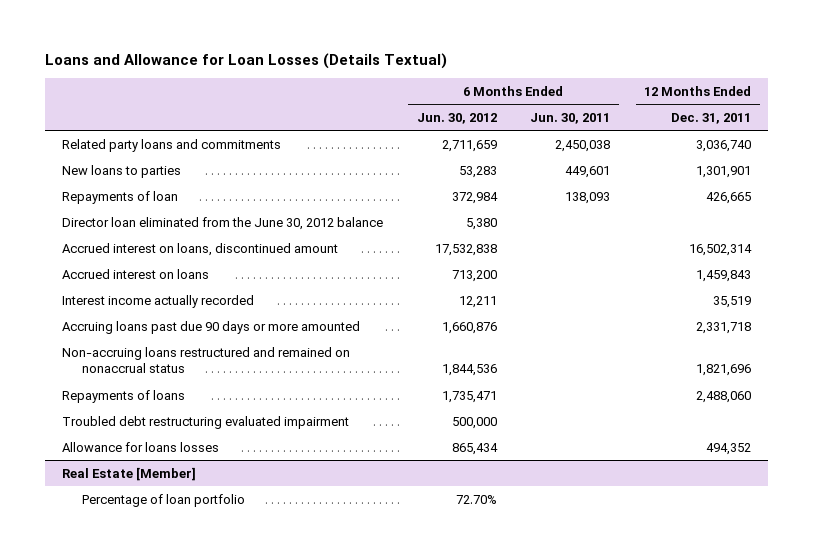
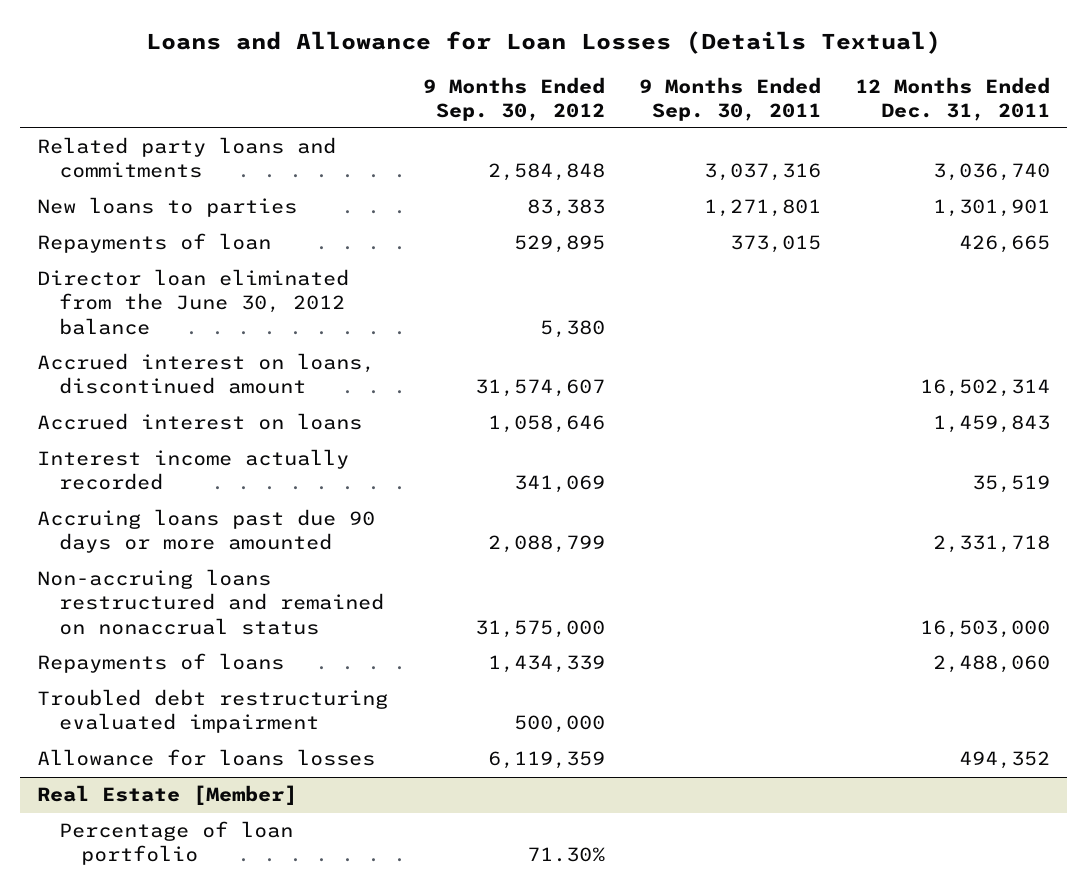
- | 6 Months Ended Jun. 30, 2012 | 6 Months Ended Jun. 30, 2011 | 12 Months Ended Dec. 31, 2011
+ | 9 Months Ended Sep. 30, 2012 | 9 Months Ended Sep. 30, 2011 | 12 Months Ended Dec. 31, 2011
- Non-accruing loans restructured and remained on nonaccrual status | 1,844,536 | | 1,821,696
+ Non-accruing loans restructured and remained on nonaccrual status | 31,575,000 | | 16,503,000

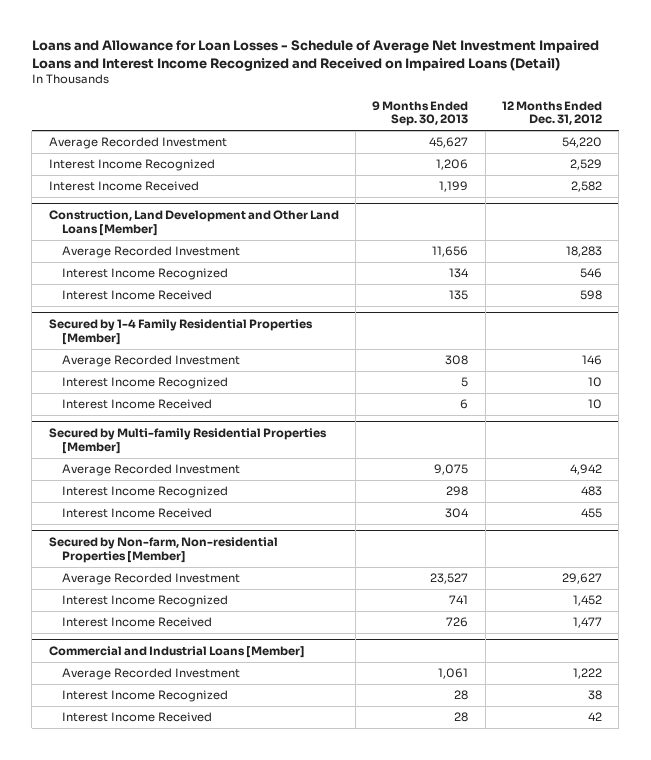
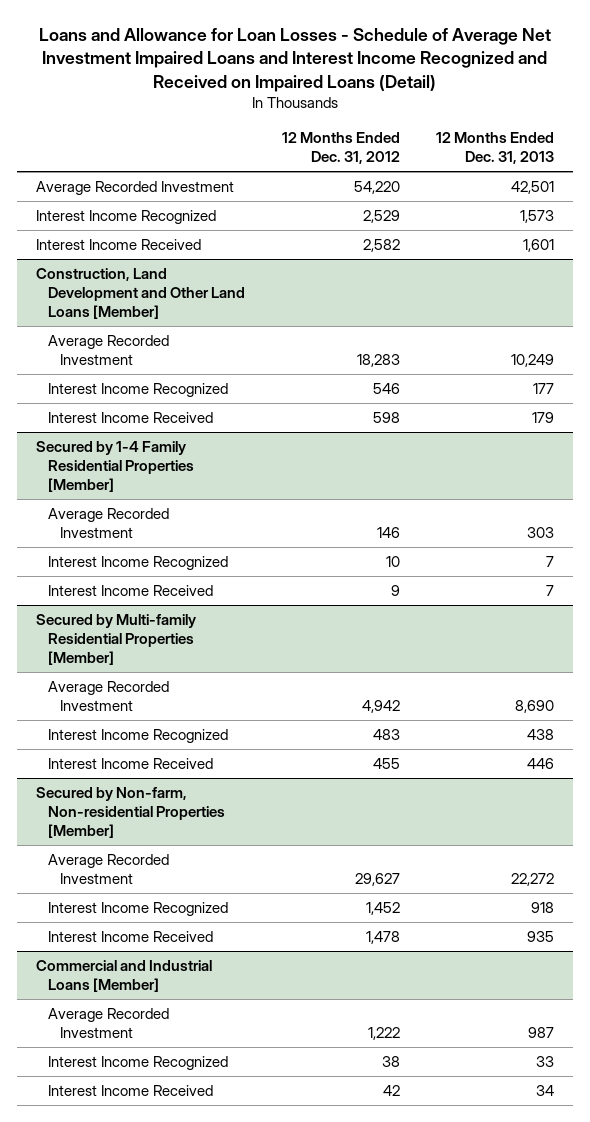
- | 9 Months Ended Sep. 30, 2013 | 12 Months Ended Dec. 31, 2012
+ | 12 Months Ended Dec. 31, 2012 | 12 Months Ended Dec. 31, 2013
@ Secured by 1-4 Family Residential Properties [Member]
- Interest Income Received | 6 | 10
+ Interest Income Received | 9 | 7
@ Secured by Non-farm, Non-residential Properties [Member]
- Interest Income Received | 726 | 1,477
+ Interest Income Received | 1,478 | 935

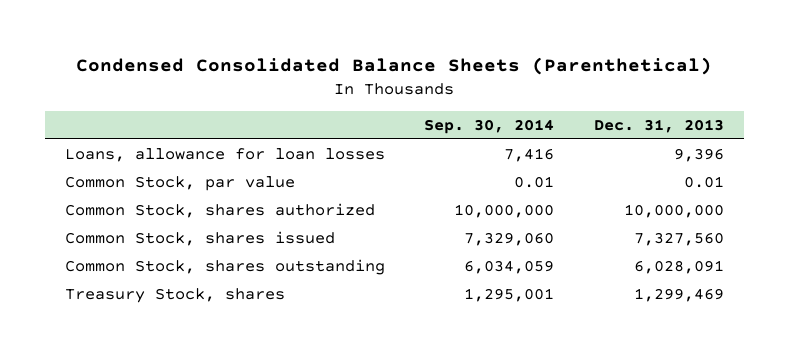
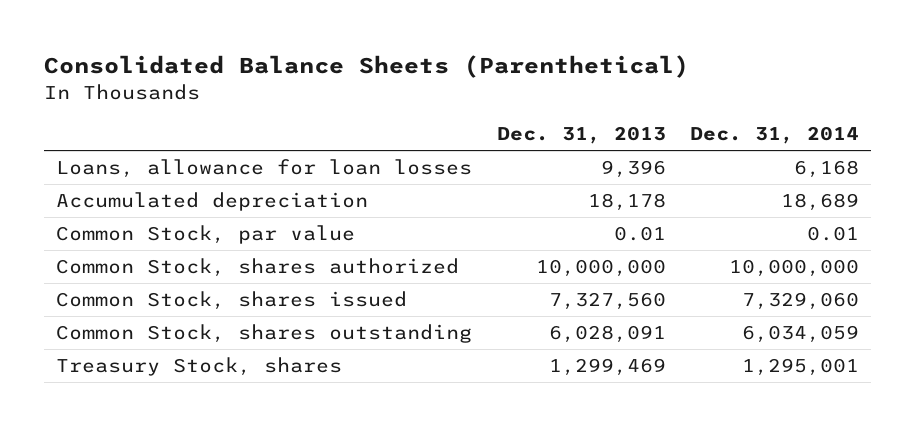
- Condensed Consolidated Balance Sheets (Parenthetical)
+ Consolidated Balance Sheets (Parenthetical)
- | Sep. 30, 2014 | Dec. 31, 2013
+ | Dec. 31, 2013 | Dec. 31, 2014
+ Accumulated depreciation | 18,178 | 18,689

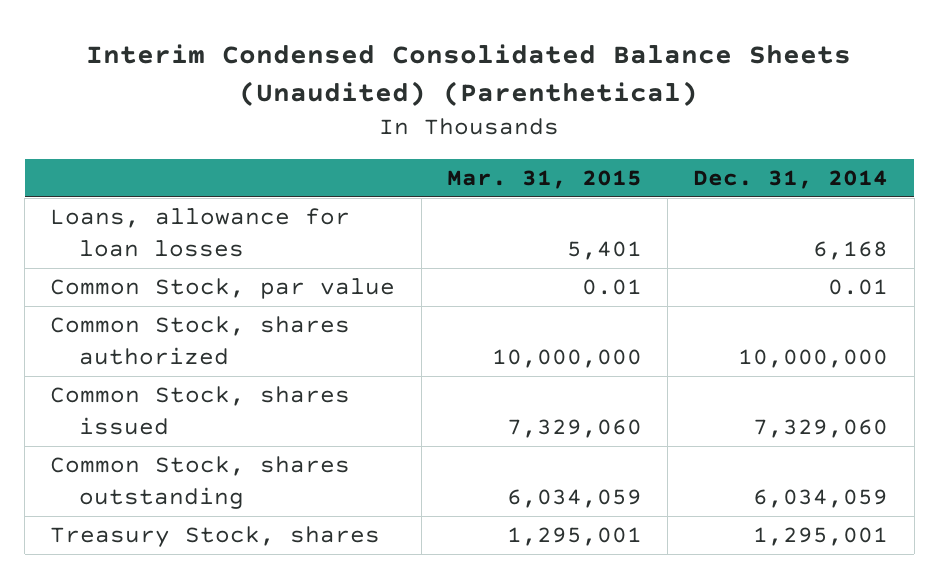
- Consolidated Balance Sheets (Parenthetical)
+ Interim Condensed Consolidated Balance Sheets (Unaudited) (Parenthetical)
- | Dec. 31, 2013 | Dec. 31, 2014
+ | Mar. 31, 2015 | Dec. 31, 2014
- Accumulated depreciation | 18,178 | 18,689

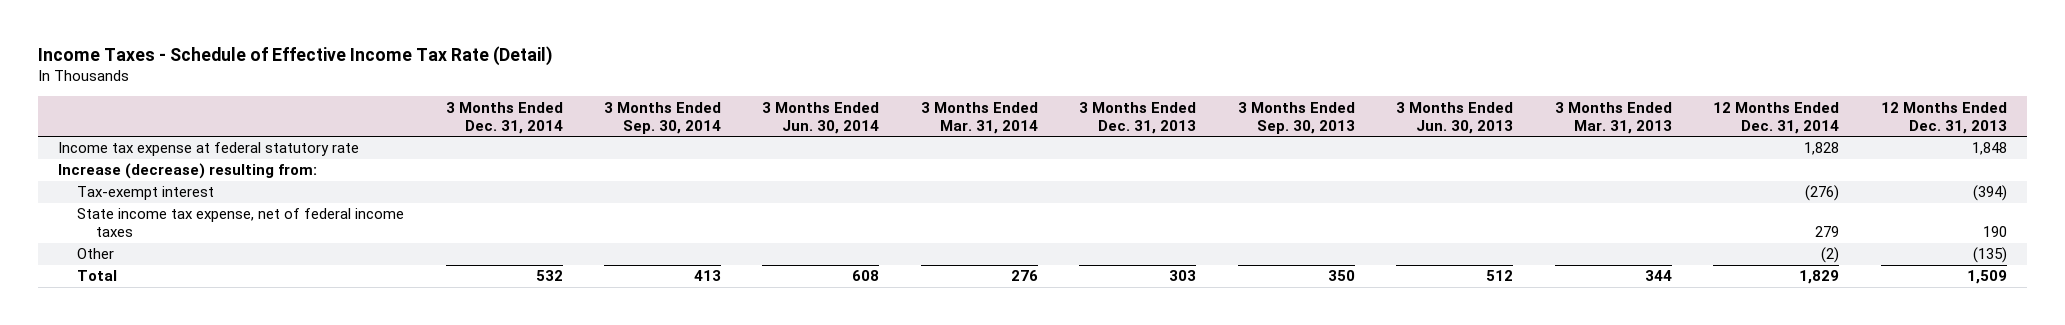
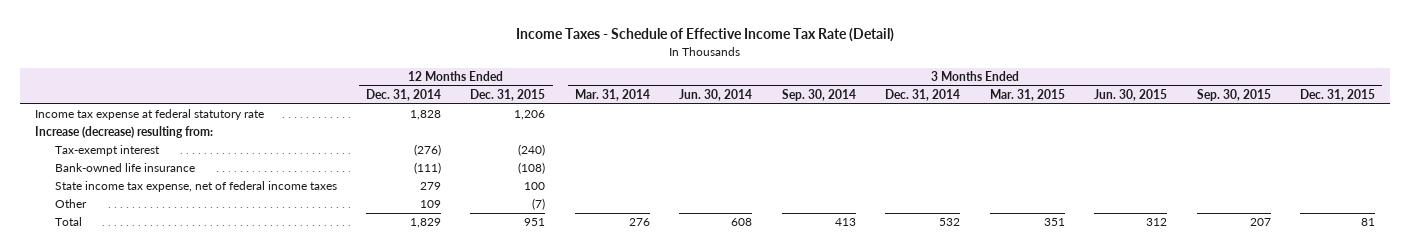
- | 3 Months Ended Dec. 31, 2014 | 3 Months Ended Sep. 30, 2014 | 3 Months Ended Jun. 30, 2014 | 3 Months Ended Mar. 31, 2014 | 3 Months Ended Dec. 31, 2013 | 3 Months Ended Sep. 30, 2013 | 3 Months Ended Jun. 30, 2013 | 3 Months Ended Mar. 31, 2013 | 12 Months Ended Dec. 31, 2014 | 12 Months Ended Dec. 31, 2013
+ | 12 Months Ended Dec. 31, 2014 | 12 Months Ended Dec. 31, 2015 | 3 Months Ended Mar. 31, 2014 | 3 Months Ended Jun. 30, 2014 | 3 Months Ended Sep. 30, 2014 | 3 Months Ended Dec. 31, 2014 | 3 Months Ended Mar. 31, 2015 | 3 Months Ended Jun. 30, 2015 | 3 Months Ended Sep. 30, 2015 | 3 Months Ended Dec. 31, 2015
+ Bank-owned life insurance | (111) | (108) | | | | | | | |
- Other | | | | | | | | | (2) | (135)
+ Other | 109 | (7) | | | | | | | |

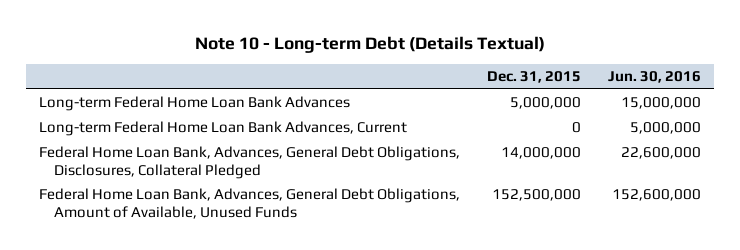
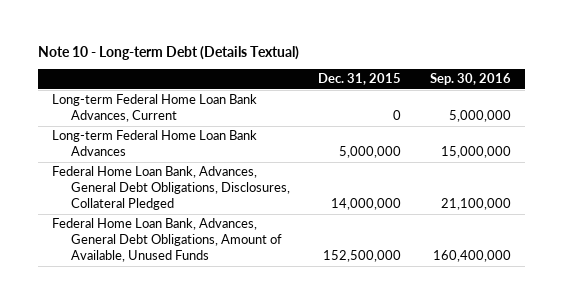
- | Dec. 31, 2015 | Jun. 30, 2016
+ | Dec. 31, 2015 | Sep. 30, 2016
moved down: Long-term Federal Home Loan Bank Advances | 5,000,000 | 15,000,000

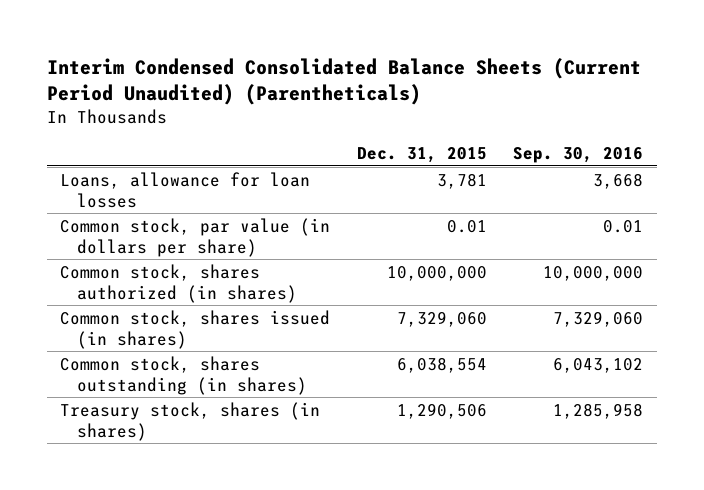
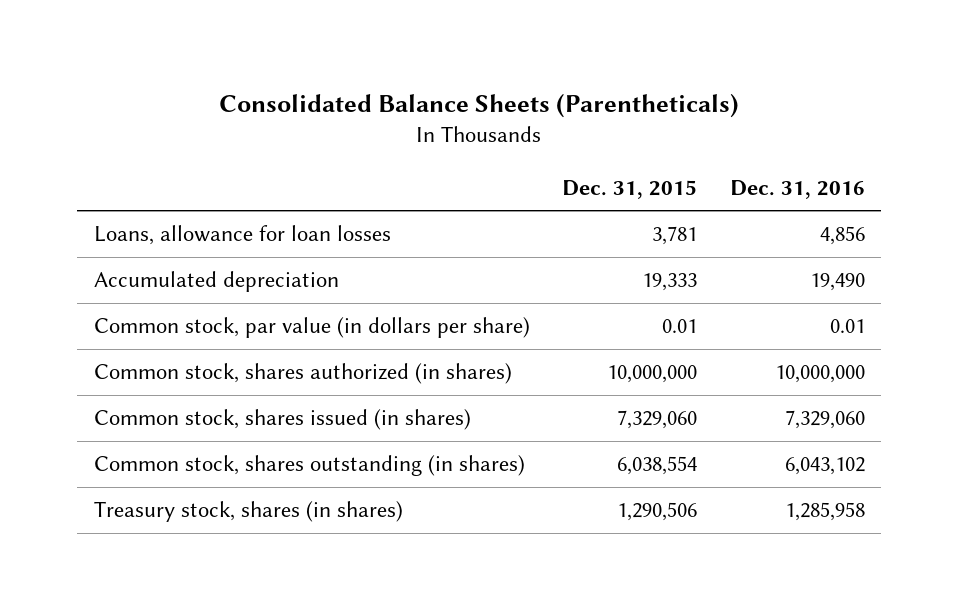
- Interim Condensed Consolidated Balance Sheets (Current Period Unaudited) (Parentheticals)
+ Consolidated Balance Sheets (Parentheticals)
- | Dec. 31, 2015 | Sep. 30, 2016
+ | Dec. 31, 2015 | Dec. 31, 2016
+ Accumulated depreciation | 19,333 | 19,490

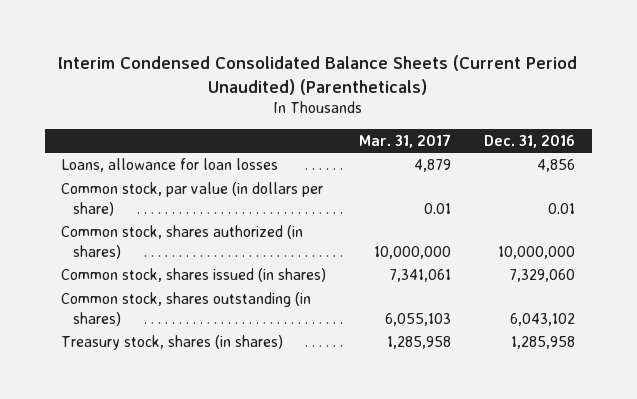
- Consolidated Balance Sheets (Parentheticals)
+ Interim Condensed Consolidated Balance Sheets (Current Period Unaudited) (Parentheticals)
- | Dec. 31, 2015 | Dec. 31, 2016
+ | Mar. 31, 2017 | Dec. 31, 2016
- Accumulated depreciation | 19,333 | 19,490

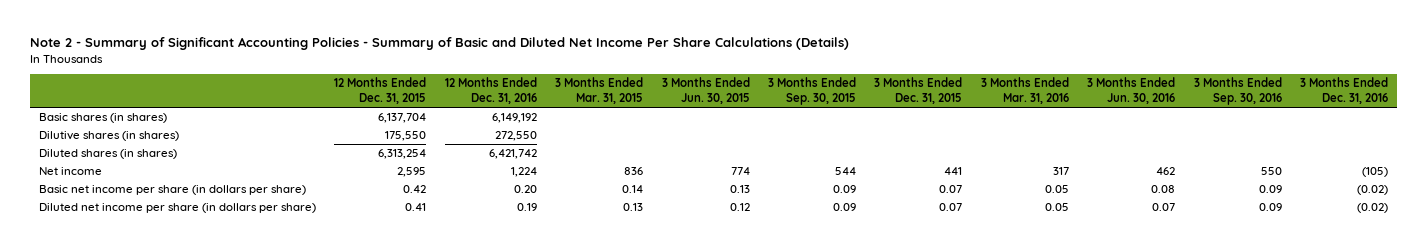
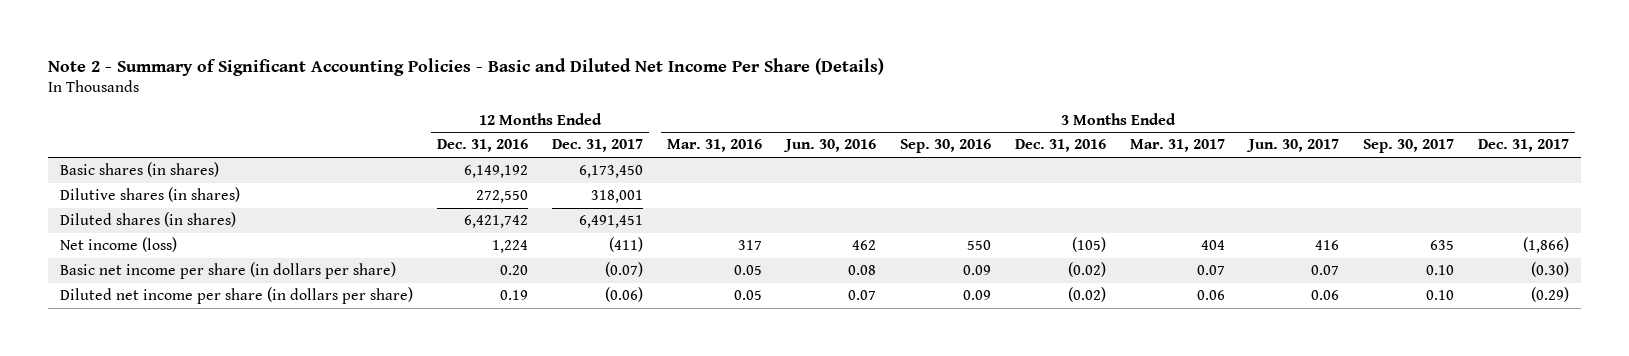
- Note 2 - Summary of Significant Accounting Policies - Summary of Basic and Diluted Net Income Per Share Calculations (Details)
+ Note 2 - Summary of Significant Accounting Policies - Basic and Diluted Net Income Per Share (Details)
- | 12 Months Ended Dec. 31, 2015 | 12 Months Ended Dec. 31, 2016 | 3 Months Ended Mar. 31, 2015 | 3 Months Ended Jun. 30, 2015 | 3 Months Ended Sep. 30, 2015 | 3 Months Ended Dec. 31, 2015 | 3 Months Ended Mar. 31, 2016 | 3 Months Ended Jun. 30, 2016 | 3 Months Ended Sep. 30, 2016 | 3 Months Ended Dec. 31, 2016
+ | 12 Months Ended Dec. 31, 2016 | 12 Months Ended Dec. 31, 2017 | 3 Months Ended Mar. 31, 2016 | 3 Months Ended Jun. 30, 2016 | 3 Months Ended Sep. 30, 2016 | 3 Months Ended Dec. 31, 2016 | 3 Months Ended Mar. 31, 2017 | 3 Months Ended Jun. 30, 2017 | 3 Months Ended Sep. 30, 2017 | 3 Months Ended Dec. 31, 2017
- Net income | 2,595 | 1,224 | 836 | 774 | 544 | 441 | 317 | 462 | 550 | (105)
+ Net income (loss) | 1,224 | (411) | 317 | 462 | 550 | (105) | 404 | 416 | 635 | (1,866)

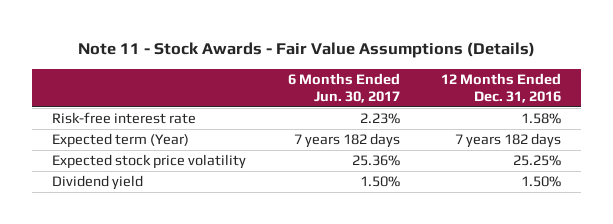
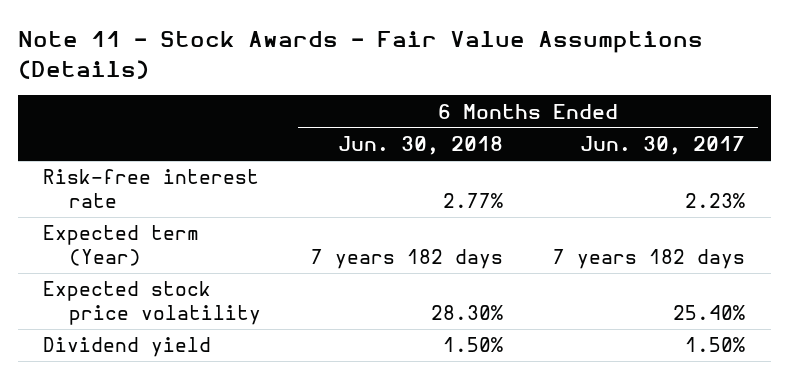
- | 6 Months Ended Jun. 30, 2017 | 12 Months Ended Dec. 31, 2016
+ | 6 Months Ended Jun. 30, 2018 | 6 Months Ended Jun. 30, 2017
- Expected stock price volatility | 25.36% | 25.25%
+ Expected stock price volatility | 28.30% | 25.40%

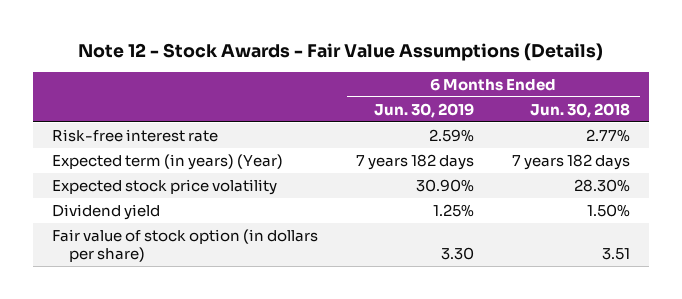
- Note 11 - Stock Awards - Fair Value Assumptions (Details)
+ Note 12 - Stock Awards - Fair Value Assumptions (Details)
- | 6 Months Ended Jun. 30, 2018 | 6 Months Ended Jun. 30, 2017
+ | 6 Months Ended Jun. 30, 2019 | 6 Months Ended Jun. 30, 2018
- Expected term (Year) | 7 years 182 days | 7 years 182 days
+ Expected term (in years) (Year) | 7 years 182 days | 7 years 182 days
+ Fair value of stock option (in dollars per share) | 3.30 | 3.51

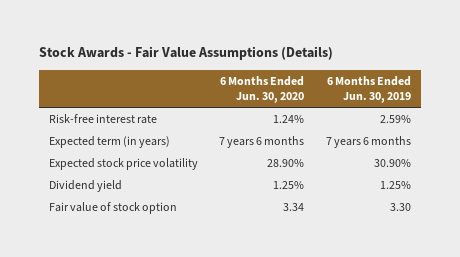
- Note 12 - Stock Awards - Fair Value Assumptions (Details)
+ Stock Awards - Fair Value Assumptions (Details)
- | 6 Months Ended Jun. 30, 2019 | 6 Months Ended Jun. 30, 2018
+ | 6 Months Ended Jun. 30, 2020 | 6 Months Ended Jun. 30, 2019
- Expected term (in years) (Year) | 7 years 182 days | 7 years 182 days
+ Expected term (in years) | 7 years 6 months | 7 years 6 months
- Fair value of stock option (in dollars per share) | 3.30 | 3.51
+ Fair value of stock option | 3.34 | 3.30

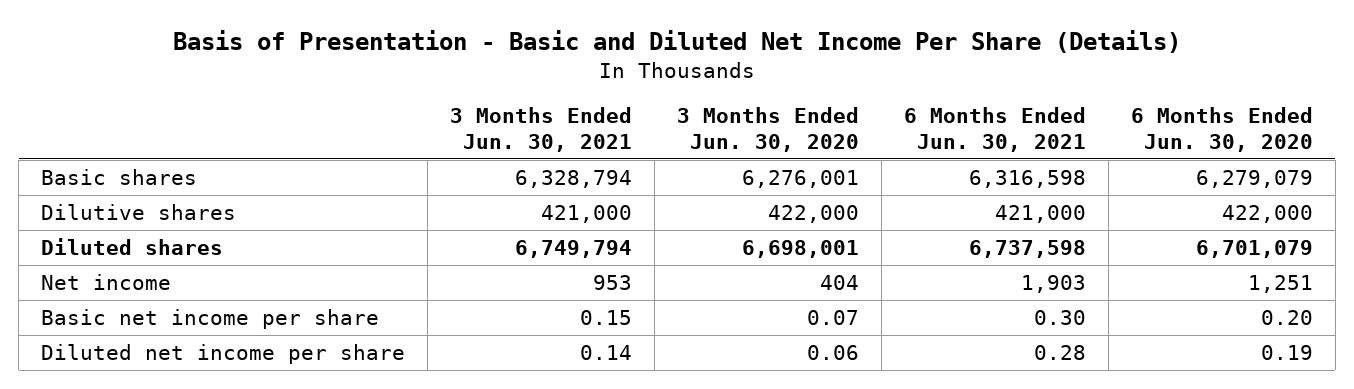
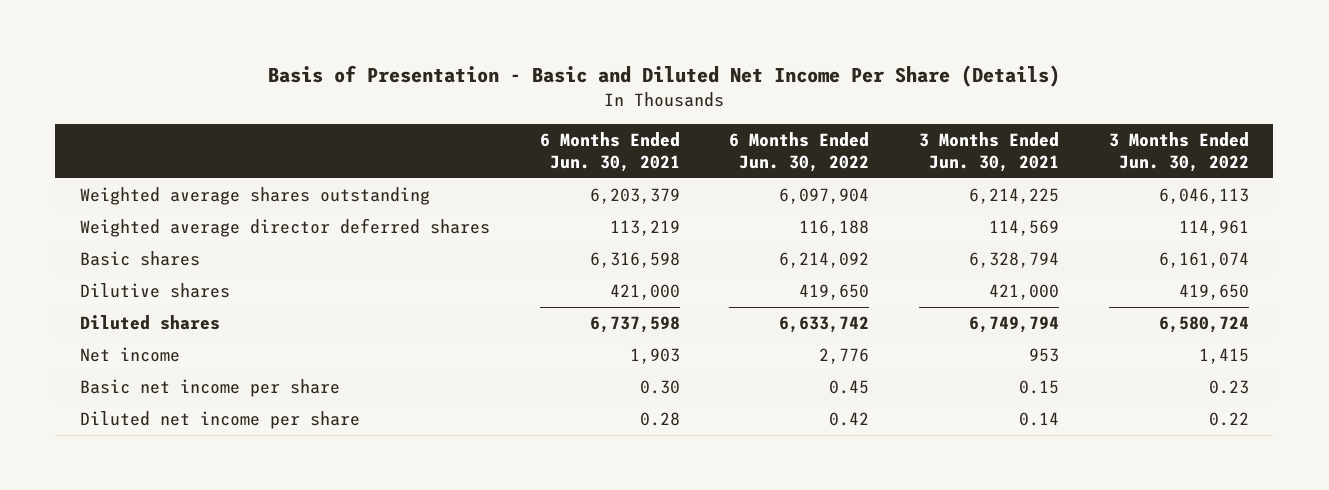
- | 3 Months Ended Jun. 30, 2021 | 3 Months Ended Jun. 30, 2020 | 6 Months Ended Jun. 30, 2021 | 6 Months Ended Jun. 30, 2020
+ | 6 Months Ended Jun. 30, 2021 | 6 Months Ended Jun. 30, 2022 | 3 Months Ended Jun. 30, 2021 | 3 Months Ended Jun. 30, 2022
+ Weighted average shares outstanding | 6,203,379 | 6,097,904 | 6,214,225 | 6,046,113
+ Weighted average director deferred shares | 113,219 | 116,188 | 114,569 | 114,961

